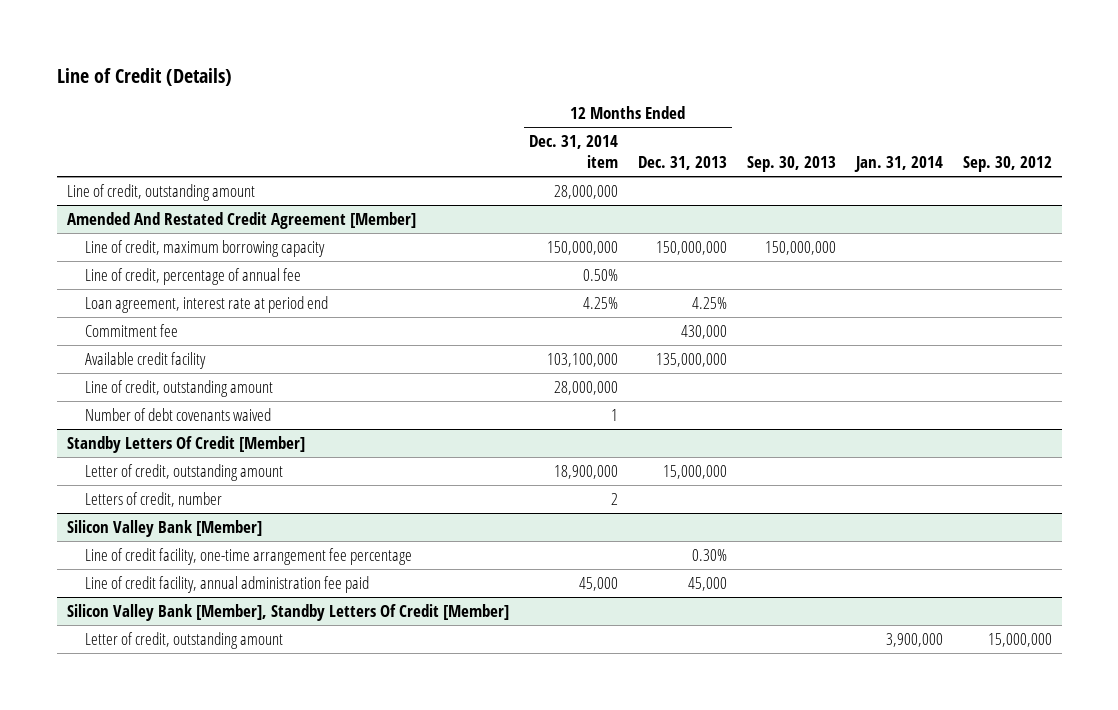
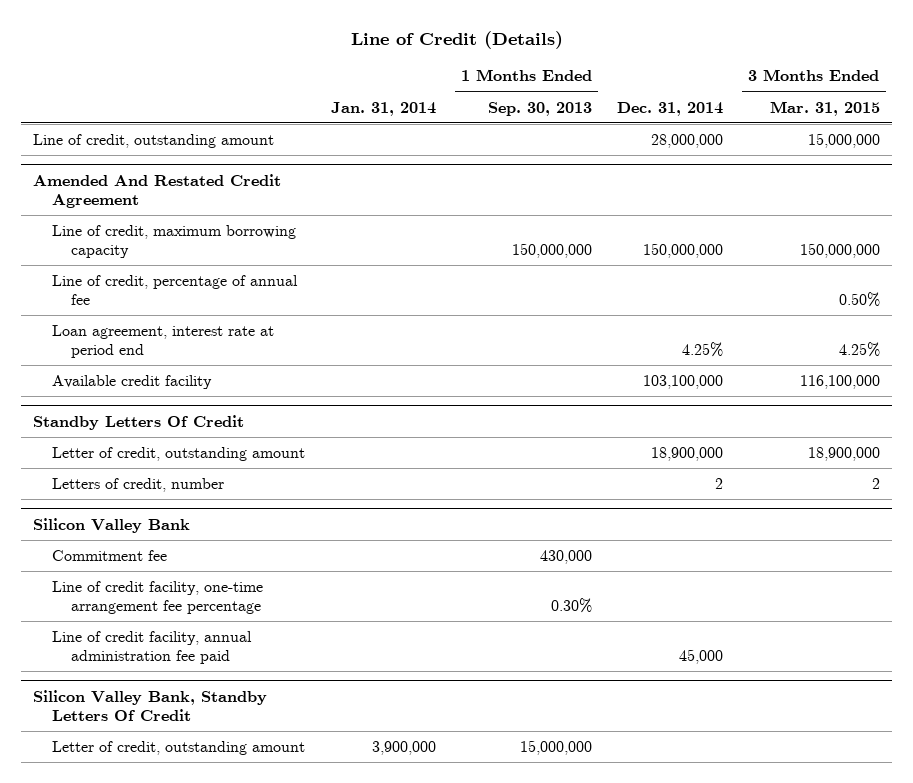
- | 12 Months Ended Dec. 31, 2014 item | 12 Months Ended Dec. 31, 2013 | Sep. 30, 2013 | Jan. 31, 2014 | Sep. 30, 2012
+ | Jan. 31, 2014 | 1 Months Ended Sep. 30, 2013 | Dec. 31, 2014 | 3 Months Ended Mar. 31, 2015
- Amended And Restated Credit Agreement [Member]
+ Amended And Restated Credit Agreement
- Commitment fee | | 430,000 | | |
- Line of credit, outstanding amount | 28,000,000 | | | |
- Number of debt covenants waived | 1 | | | |
- Standby Letters Of Credit [Member]
+ Standby Letters Of Credit
- Silicon Valley Bank [Member]
+ Silicon Valley Bank
+ Commitment fee | | 430,000 | |
- Silicon Valley Bank [Member], Standby Letters Of Credit [Member]
+ Silicon Valley Bank, Standby Letters Of Credit

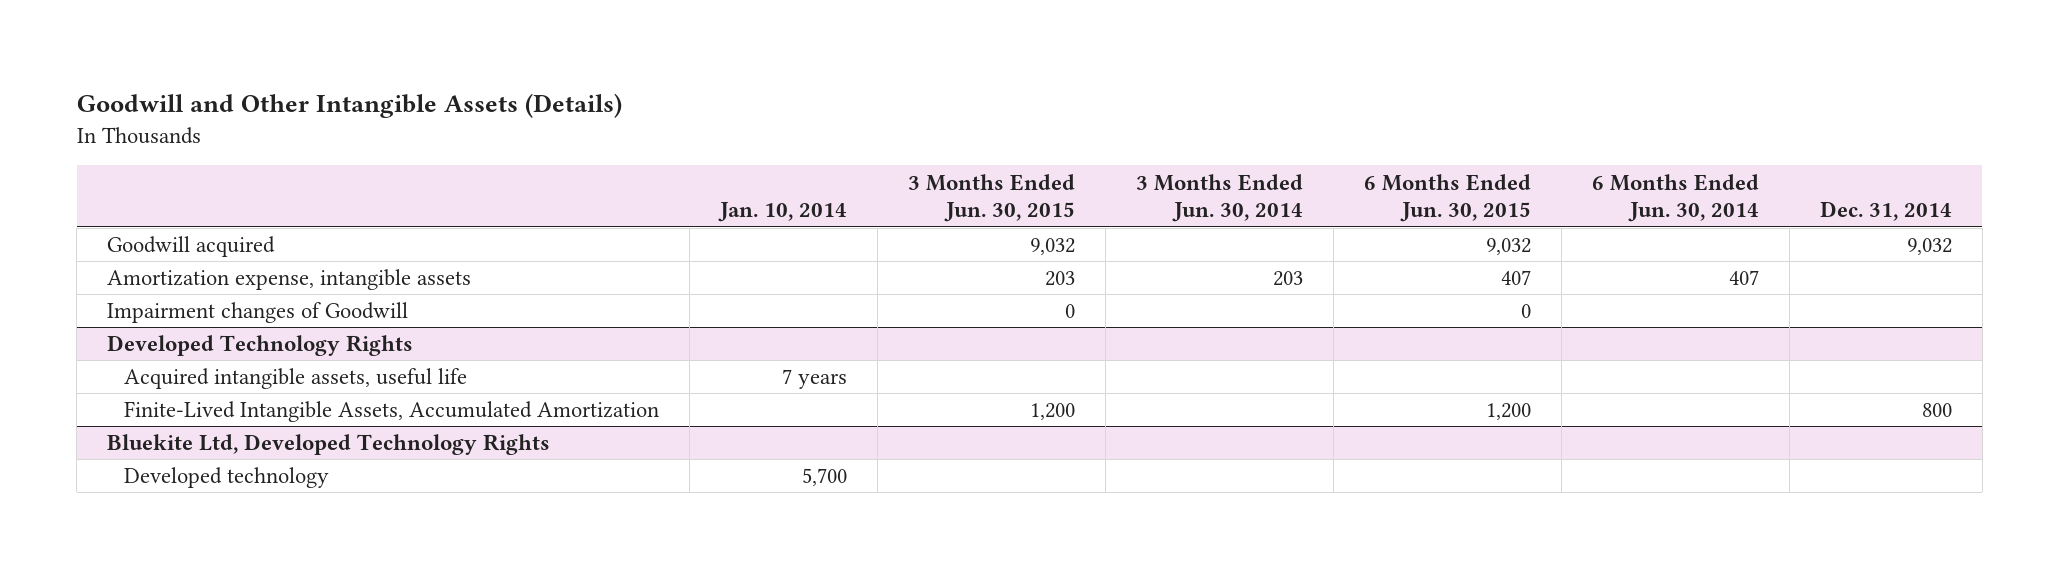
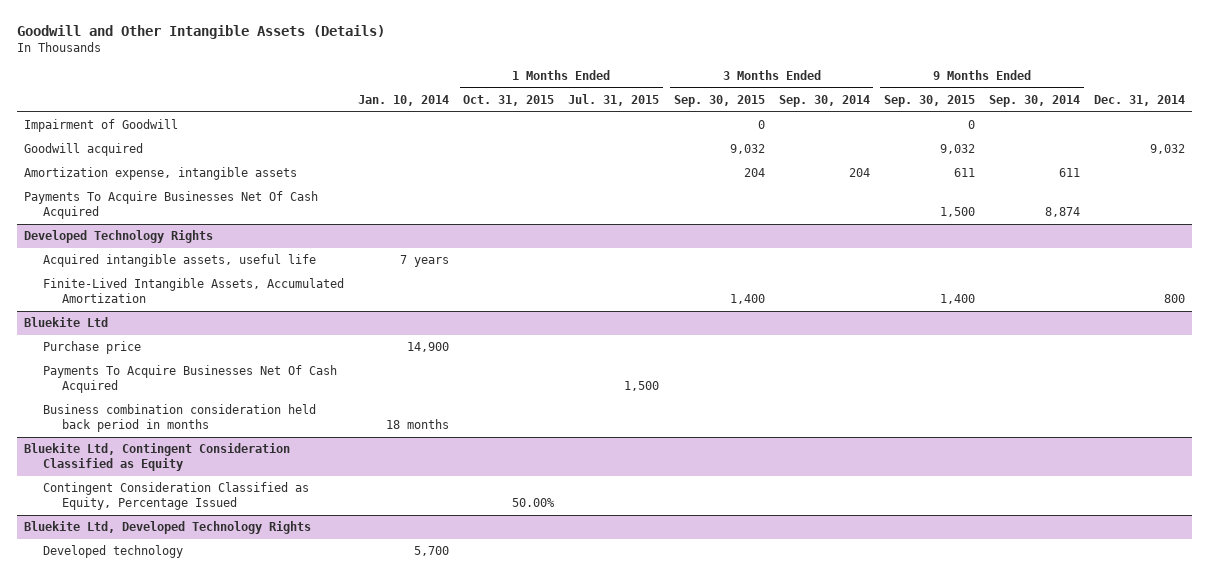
- | Jan. 10, 2014 | 3 Months Ended Jun. 30, 2015 | 3 Months Ended Jun. 30, 2014 | 6 Months Ended Jun. 30, 2015 | 6 Months Ended Jun. 30, 2014 | Dec. 31, 2014
+ | Jan. 10, 2014 | 1 Months Ended Oct. 31, 2015 | 1 Months Ended Jul. 31, 2015 | 3 Months Ended Sep. 30, 2015 | 3 Months Ended Sep. 30, 2014 | 9 Months Ended Sep. 30, 2015 | 9 Months Ended Sep. 30, 2014 | Dec. 31, 2014
+ Impairment of Goodwill | | | | 0 | | 0 | |
- Impairment changes of Goodwill | | 0 | | 0 | |
+ Payments To Acquire Businesses Net Of Cash Acquired | | | | | | 1,500 | 8,874 |
+ Bluekite Ltd
+ Purchase price | 14,900 | | | | | | |
+ Payments To Acquire Businesses Net Of Cash Acquired | | | 1,500 | | | | |
+ Business combination consideration held back period in months | 18 months | | | | | | |
+ Bluekite Ltd, Contingent Consideration Classified as Equity
+ Contingent Consideration Classified as Equity, Percentage Issued | | 50.00% | | | | | |

